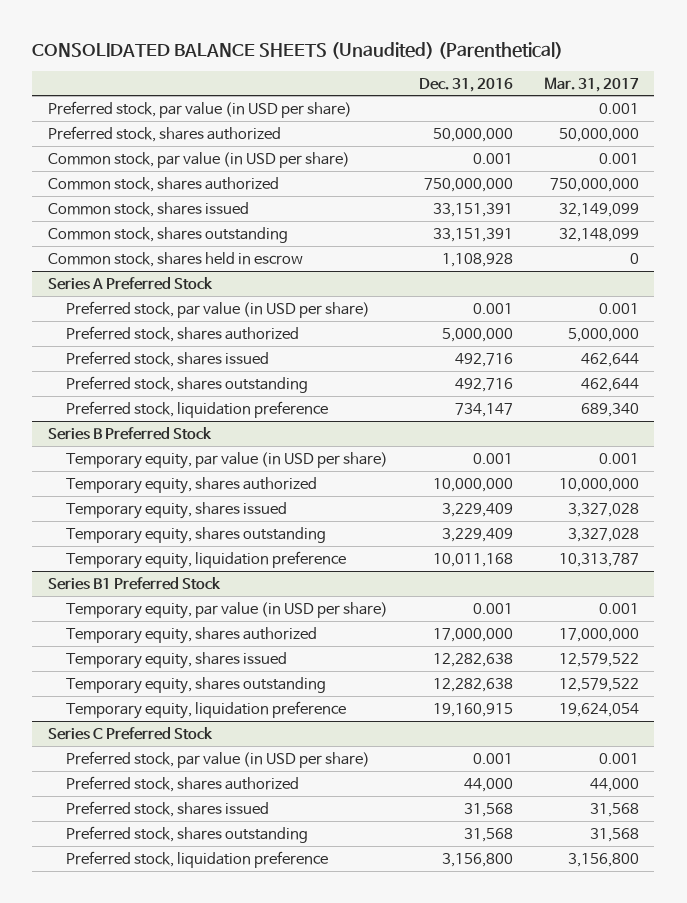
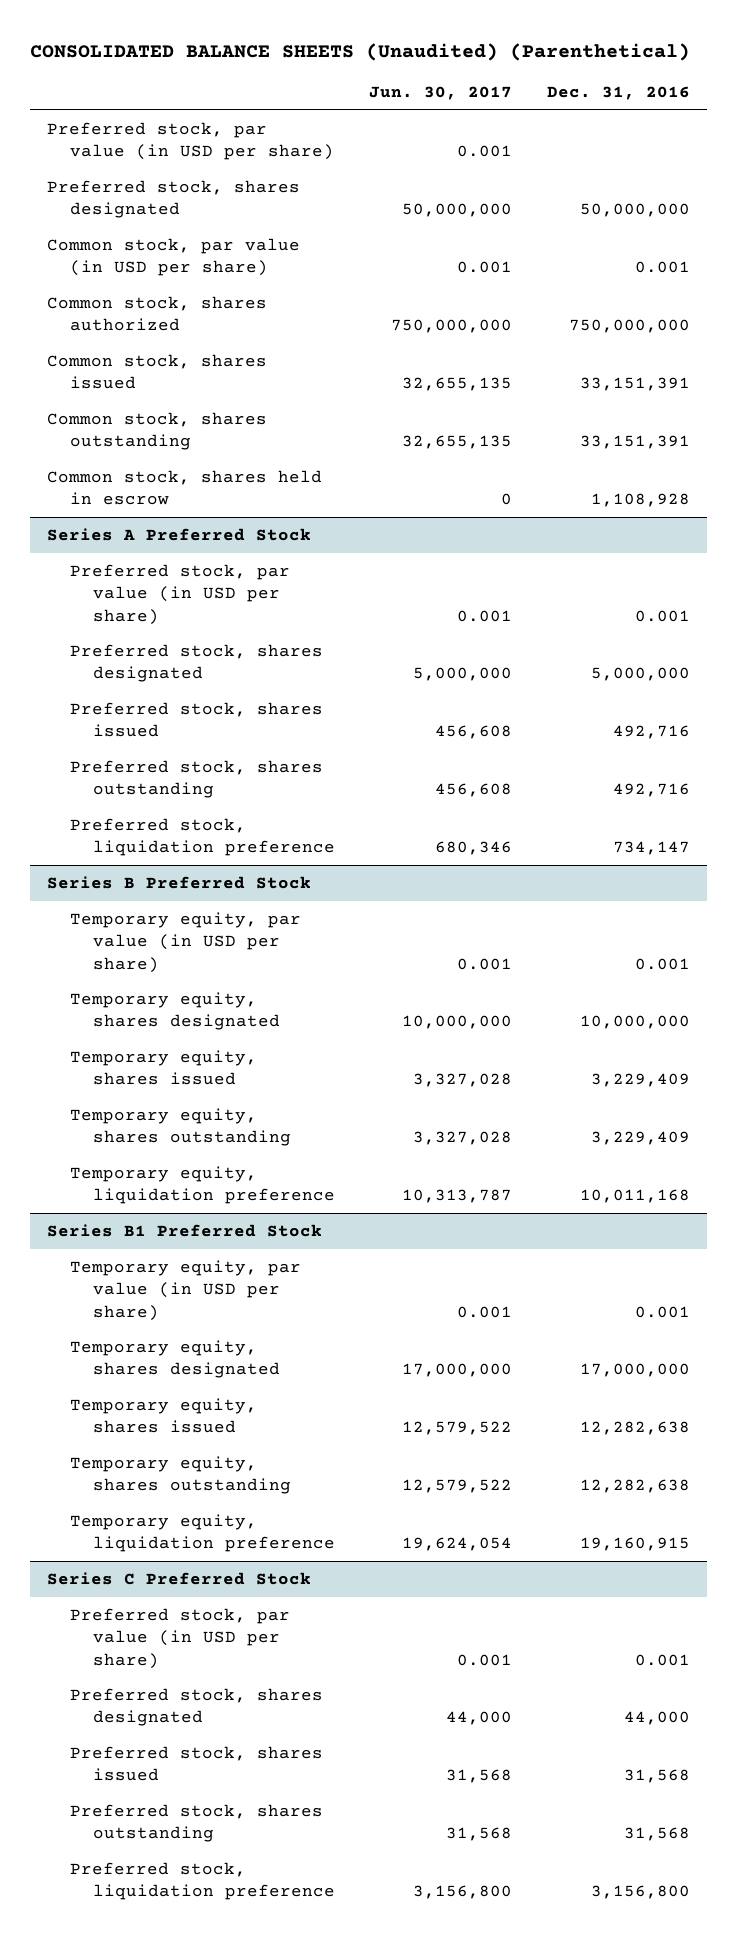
- | Dec. 31, 2016 | Mar. 31, 2017
+ | Jun. 30, 2017 | Dec. 31, 2016
- Preferred stock, shares authorized | 50,000,000 | 50,000,000
+ Preferred stock, shares designated | 50,000,000 | 50,000,000
@ Series A Preferred Stock
- Preferred stock, shares authorized | 5,000,000 | 5,000,000
+ Preferred stock, shares designated | 5,000,000 | 5,000,000
@ Series B Preferred Stock
- Temporary equity, shares authorized | 10,000,000 | 10,000,000
+ Temporary equity, shares designated | 10,000,000 | 10,000,000
@ Series B1 Preferred Stock
- Temporary equity, shares authorized | 17,000,000 | 17,000,000
+ Temporary equity, shares designated | 17,000,000 | 17,000,000
@ Series C Preferred Stock
- Preferred stock, shares authorized | 44,000 | 44,000
+ Preferred stock, shares designated | 44,000 | 44,000

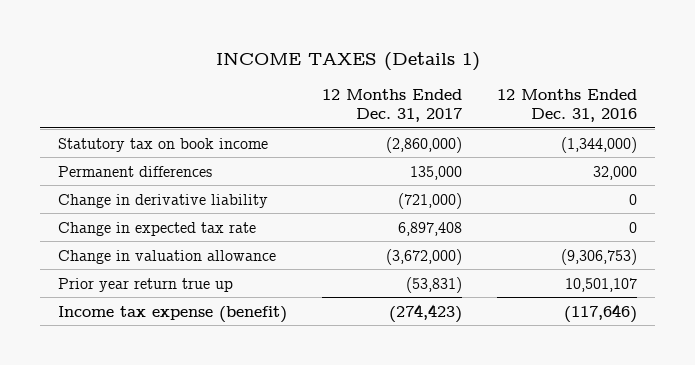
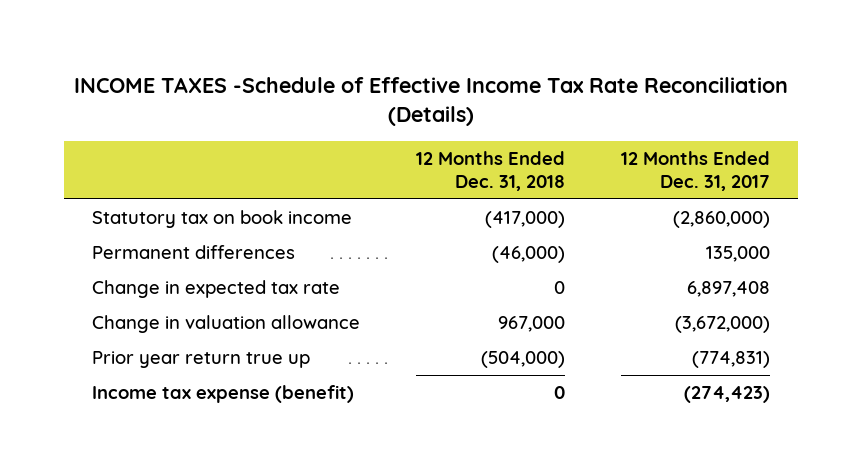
- INCOME TAXES (Details 1)
+ INCOME TAXES -Schedule of Effective Income Tax Rate Reconciliation (Details)
- | 12 Months Ended Dec. 31, 2017 | 12 Months Ended Dec. 31, 2016
+ | 12 Months Ended Dec. 31, 2018 | 12 Months Ended Dec. 31, 2017
- Change in derivative liability | (721,000) | 0
- Prior year return true up | (53,831) | 10,501,107
+ Prior year return true up | (504,000) | (774,831)

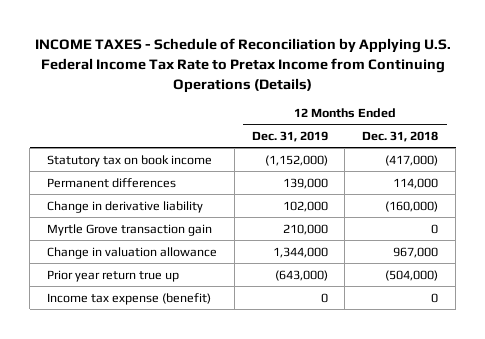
- INCOME TAXES -Schedule of Effective Income Tax Rate Reconciliation (Details)
+ INCOME TAXES - Schedule of Reconciliation by Applying U.S. Federal Income Tax Rate to Pretax Income from Continuing Operations (Details)
- | 12 Months Ended Dec. 31, 2018 | 12 Months Ended Dec. 31, 2017
+ | 12 Months Ended Dec. 31, 2019 | 12 Months Ended Dec. 31, 2018
- Permanent differences | (46,000) | 135,000
- Change in expected tax rate | 0 | 6,897,408
+ Permanent differences | 139,000 | 114,000
+ Change in derivative liability | 102,000 | (160,000)
+ Myrtle Grove transaction gain | 210,000 | 0

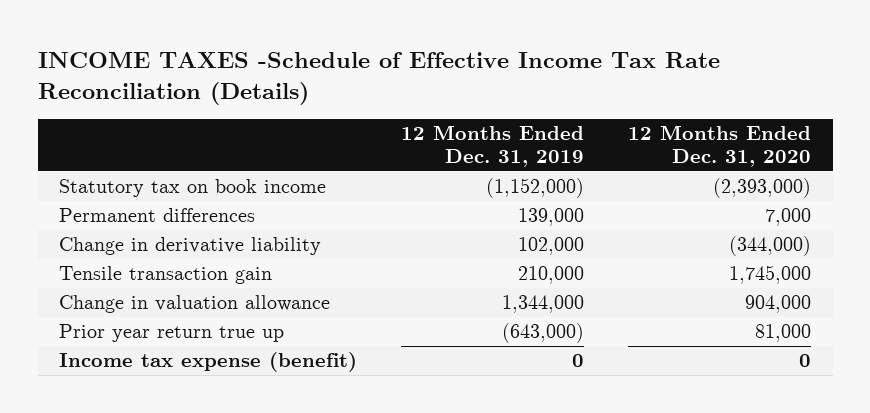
- INCOME TAXES - Schedule of Reconciliation by Applying U.S. Federal Income Tax Rate to Pretax Income from Continuing Operations (Details)
+ INCOME TAXES -Schedule of Effective Income Tax Rate Reconciliation (Details)
- | 12 Months Ended Dec. 31, 2019 | 12 Months Ended Dec. 31, 2018
+ | 12 Months Ended Dec. 31, 2019 | 12 Months Ended Dec. 31, 2020
- Myrtle Grove transaction gain | 210,000 | 0
+ Tensile transaction gain | 210,000 | 1,745,000

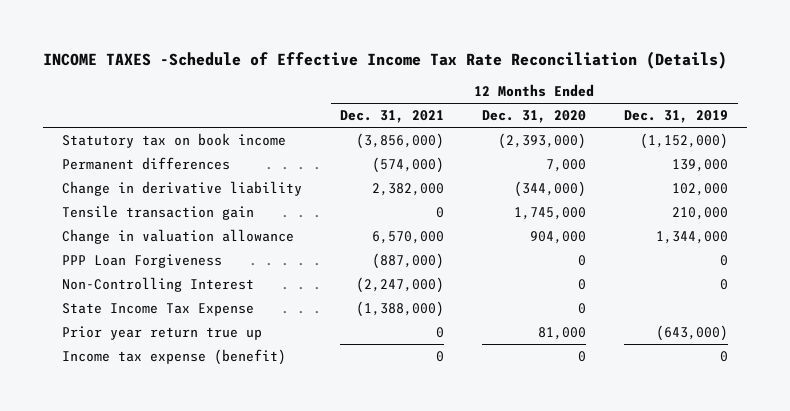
- | 12 Months Ended Dec. 31, 2019 | 12 Months Ended Dec. 31, 2020
+ | 12 Months Ended Dec. 31, 2021 | 12 Months Ended Dec. 31, 2020 | 12 Months Ended Dec. 31, 2019
+ PPP Loan Forgiveness | (887,000) | 0 | 0
+ Non-Controlling Interest | (2,247,000) | 0 | 0
+ State Income Tax Expense | (1,388,000) | 0 |

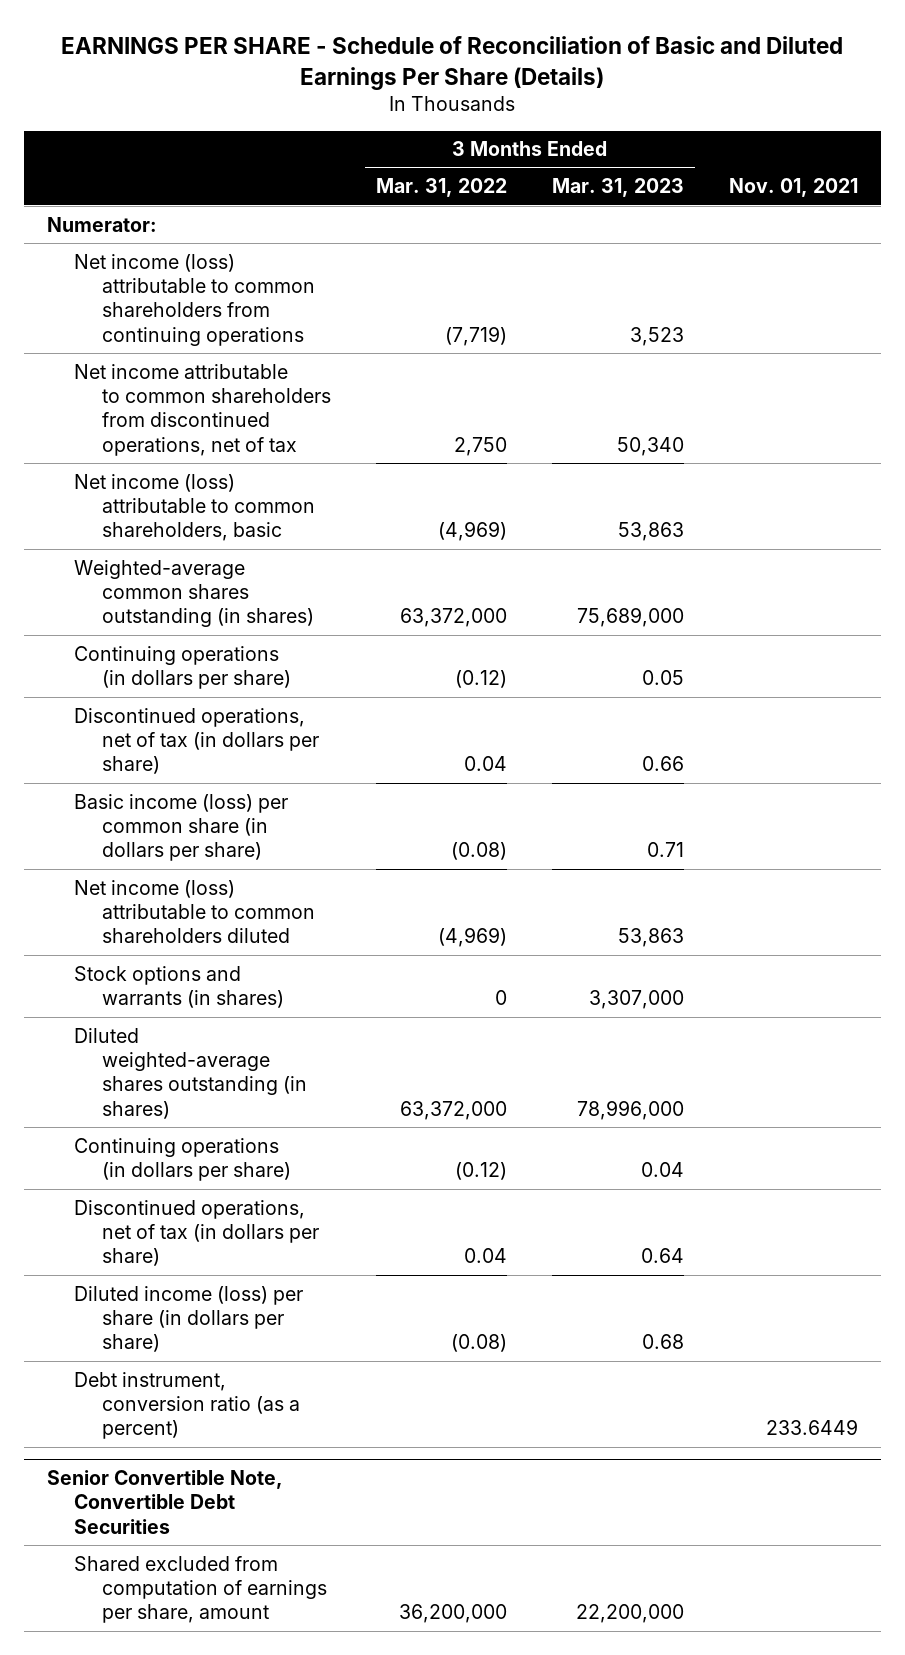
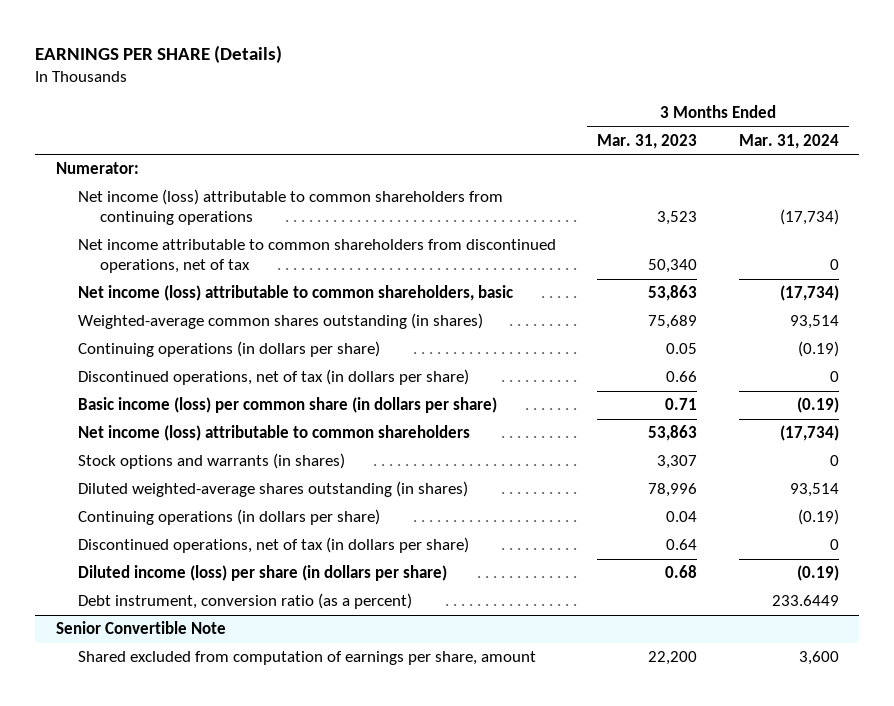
- EARNINGS PER SHARE - Schedule of Reconciliation of Basic and Diluted Earnings Per Share (Details)
+ EARNINGS PER SHARE (Details)
- | 3 Months Ended Mar. 31, 2022 | 3 Months Ended Mar. 31, 2023 | Nov. 01, 2021
+ | 3 Months Ended Mar. 31, 2023 | 3 Months Ended Mar. 31, 2024
- Weighted-average common shares outstanding (in shares) | 63,372,000 | 75,689,000 |
+ Weighted-average common shares outstanding (in shares) | 75,689 | 93,514
- Net income (loss) attributable to common shareholders diluted | (4,969) | 53,863 |
- Stock options and warrants (in shares) | 0 | 3,307,000 |
- Diluted weighted-average shares outstanding (in shares) | 63,372,000 | 78,996,000 |
+ Net income (loss) attributable to common shareholders | 53,863 | (17,734)
+ Stock options and warrants (in shares) | 3,307 | 0
+ Diluted weighted-average shares outstanding (in shares) | 78,996 | 93,514
- Senior Convertible Note, Convertible Debt Securities
- Shared excluded from computation of earnings per share, amount | 36,200,000 | 22,200,000 |
+ Senior Convertible Note
+ Shared excluded from computation of earnings per share, amount | 22,200 | 3,600

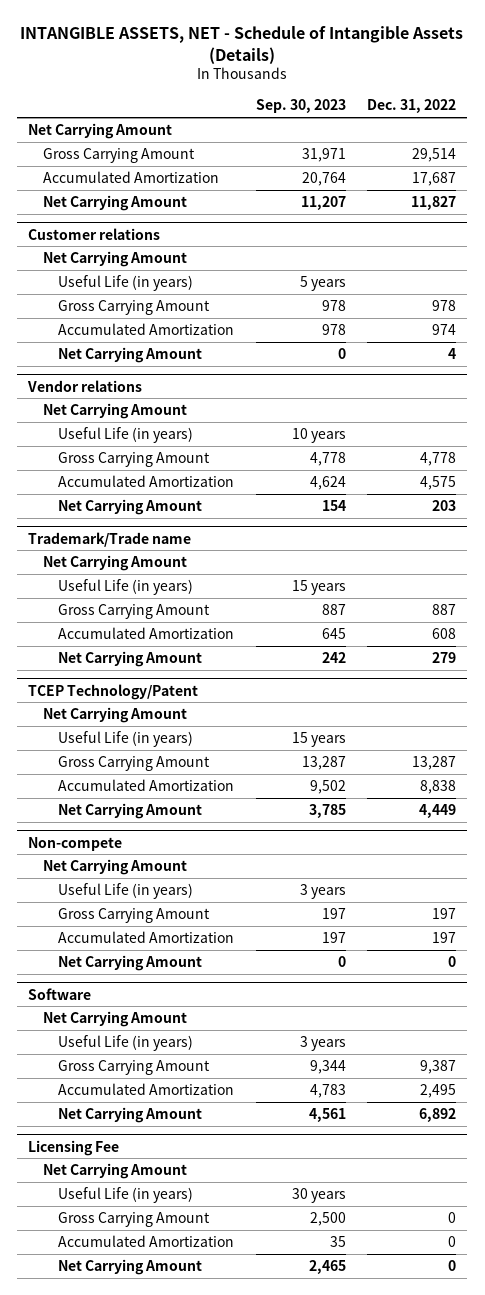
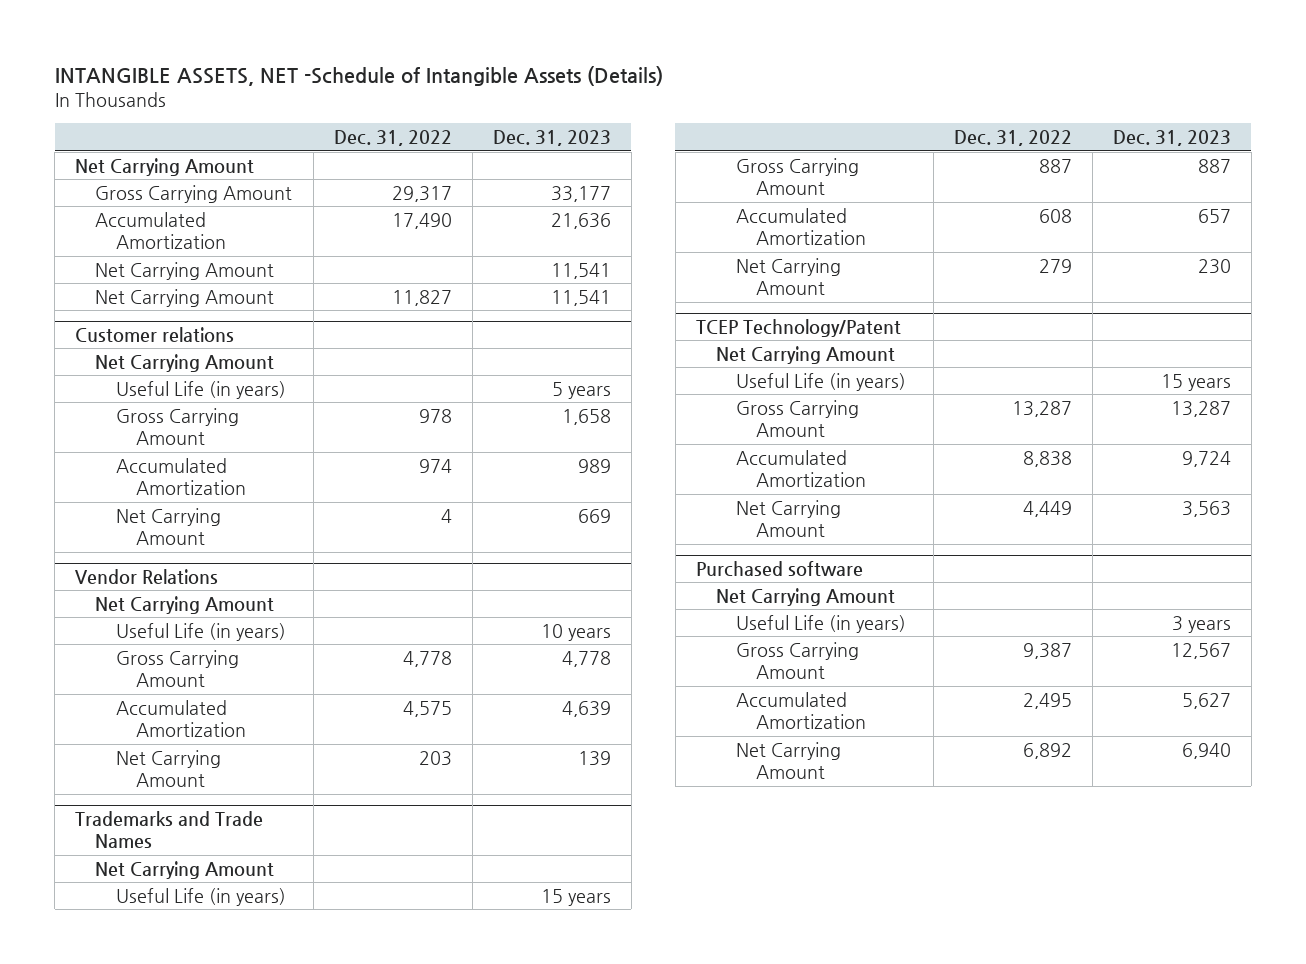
- INTANGIBLE ASSETS, NET - Schedule of Intangible Assets (Details)
+ INTANGIBLE ASSETS, NET -Schedule of Intangible Assets (Details)
- | Sep. 30, 2023 | Dec. 31, 2022
+ | Dec. 31, 2022 | Dec. 31, 2023
- Gross Carrying Amount | 31,971 | 29,514
- Accumulated Amortization | 20,764 | 17,687
+ Gross Carrying Amount | 29,317 | 33,177
+ Accumulated Amortization | 17,490 | 21,636
+ Net Carrying Amount | | 11,541
- Vendor relations
+ Vendor Relations
- Trademark/Trade name
+ Trademarks and Trade Names
- Non-compete
- Net Carrying Amount
- Useful Life (in years) | 3 years |
- Gross Carrying Amount | 197 | 197
- Accumulated Amortization | 197 | 197
- Net Carrying Amount | 0 | 0
- Software
+ Purchased software
- Licensing Fee
- Net Carrying Amount
- Useful Life (in years) | 30 years |
- Gross Carrying Amount | 2,500 | 0
- Accumulated Amortization | 35 | 0
- Net Carrying Amount | 2,465 | 0

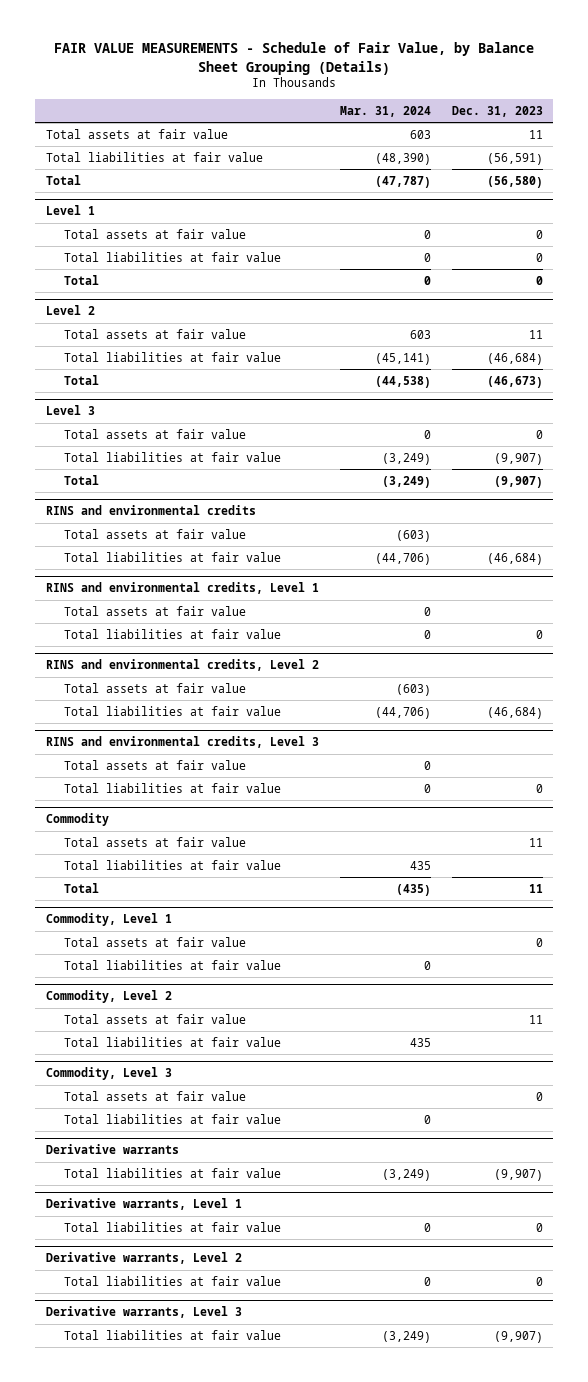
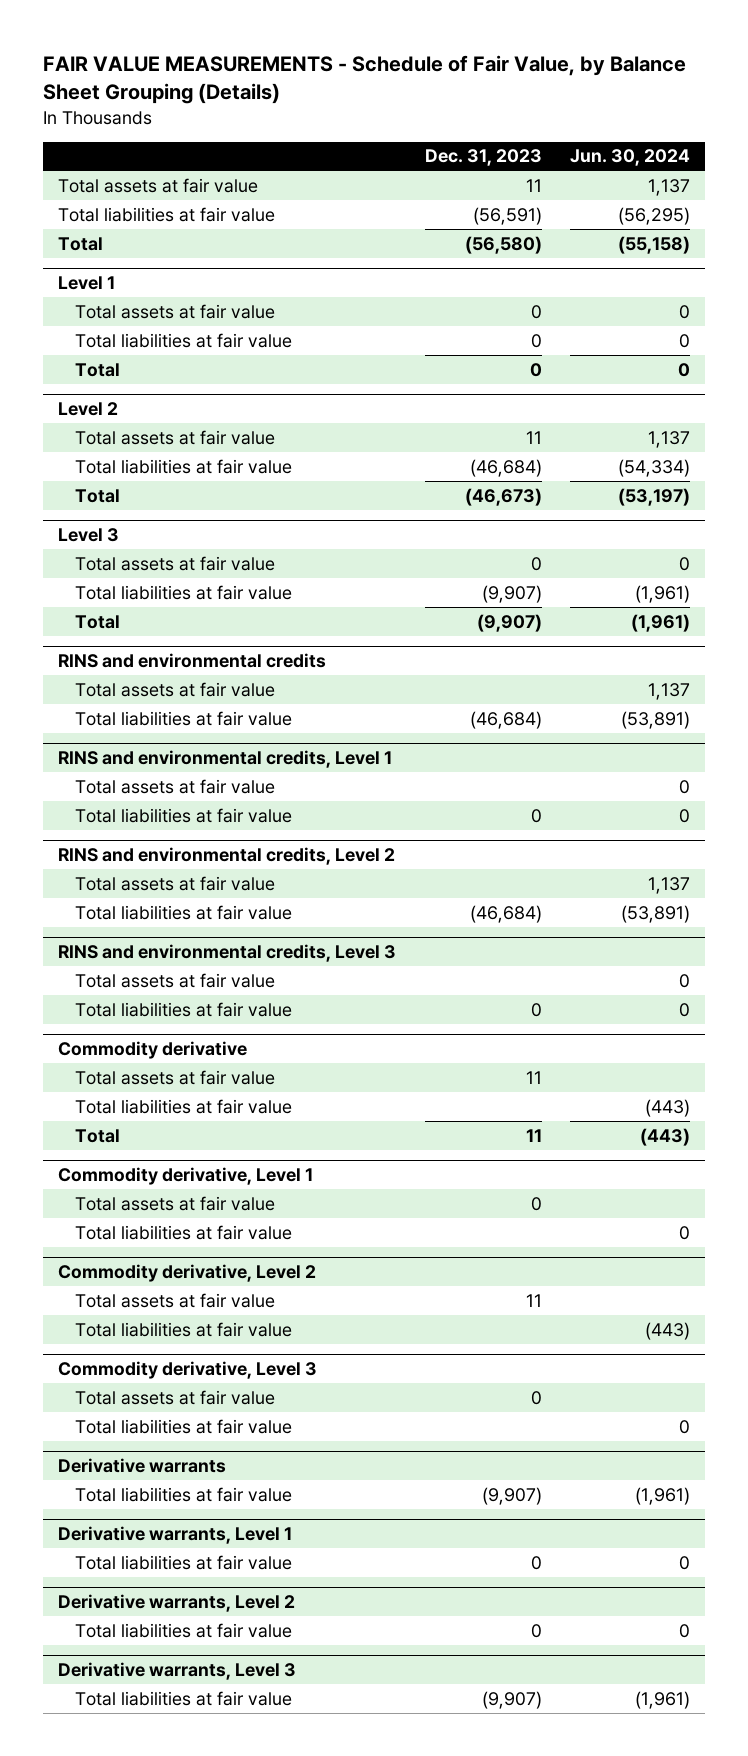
- | Mar. 31, 2024 | Dec. 31, 2023
+ | Dec. 31, 2023 | Jun. 30, 2024
- Commodity
+ Commodity derivative
- Commodity, Level 1
+ Commodity derivative, Level 1
- Commodity, Level 2
+ Commodity derivative, Level 2
- Commodity, Level 3
+ Commodity derivative, Level 3

